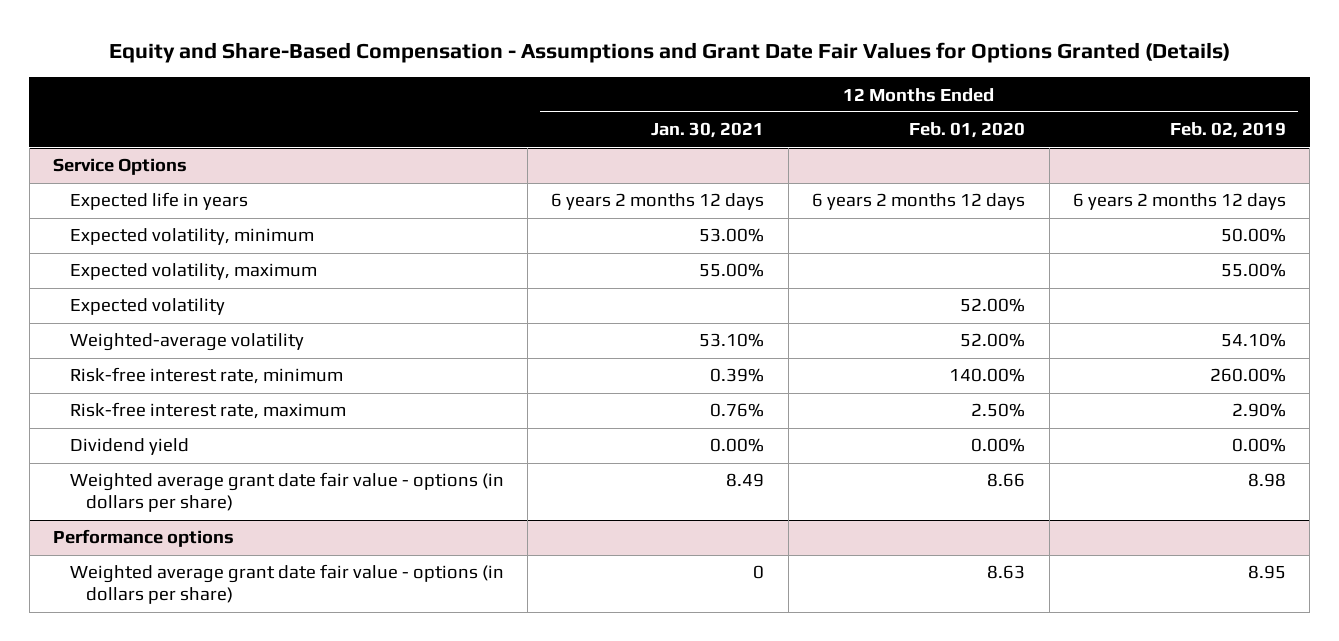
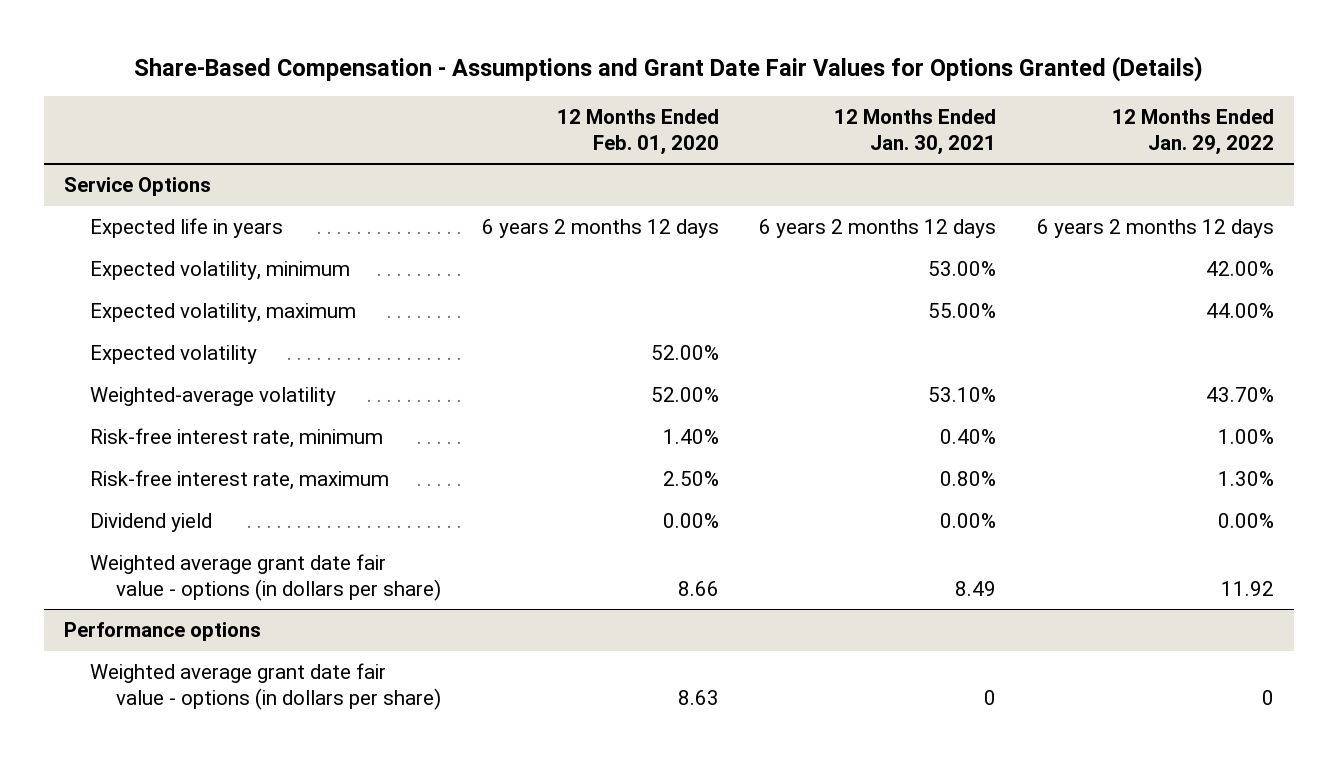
- Equity and Share-Based Compensation - Assumptions and Grant Date Fair Values for Options Granted (Details)
+ Share-Based Compensation - Assumptions and Grant Date Fair Values for Options Granted (Details)
- | 12 Months Ended Jan. 30, 2021 | 12 Months Ended Feb. 01, 2020 | 12 Months Ended Feb. 02, 2019
+ | 12 Months Ended Feb. 01, 2020 | 12 Months Ended Jan. 30, 2021 | 12 Months Ended Jan. 29, 2022
@ Service Options
- Risk-free interest rate, minimum | 0.39% | 140.00% | 260.00%
- Risk-free interest rate, maximum | 0.76% | 2.50% | 2.90%
+ Risk-free interest rate, minimum | 1.40% | 0.40% | 1.00%
+ Risk-free interest rate, maximum | 2.50% | 0.80% | 1.30%

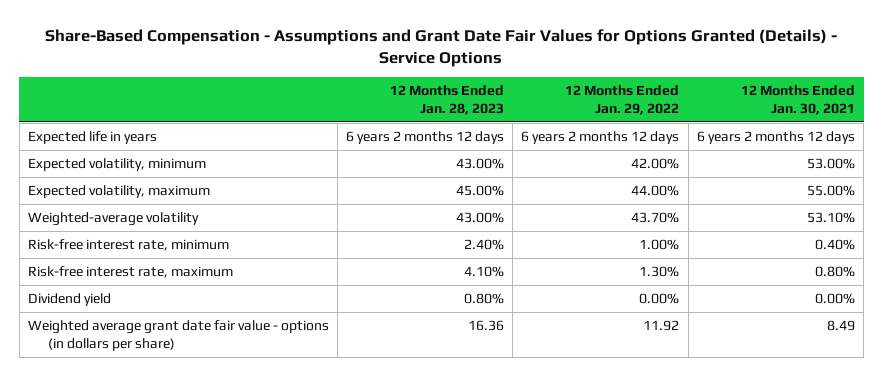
- Share-Based Compensation - Assumptions and Grant Date Fair Values for Options Granted (Details)
+ Share-Based Compensation - Assumptions and Grant Date Fair Values for Options Granted (Details) - Service Options
- | 12 Months Ended Feb. 01, 2020 | 12 Months Ended Jan. 30, 2021 | 12 Months Ended Jan. 29, 2022
+ | 12 Months Ended Jan. 28, 2023 | 12 Months Ended Jan. 29, 2022 | 12 Months Ended Jan. 30, 2021
- Service Options
- Expected volatility | 52.00% | |
- Performance options
- Weighted average grant date fair value - options (in dollars per share) | 8.63 | 0 | 0

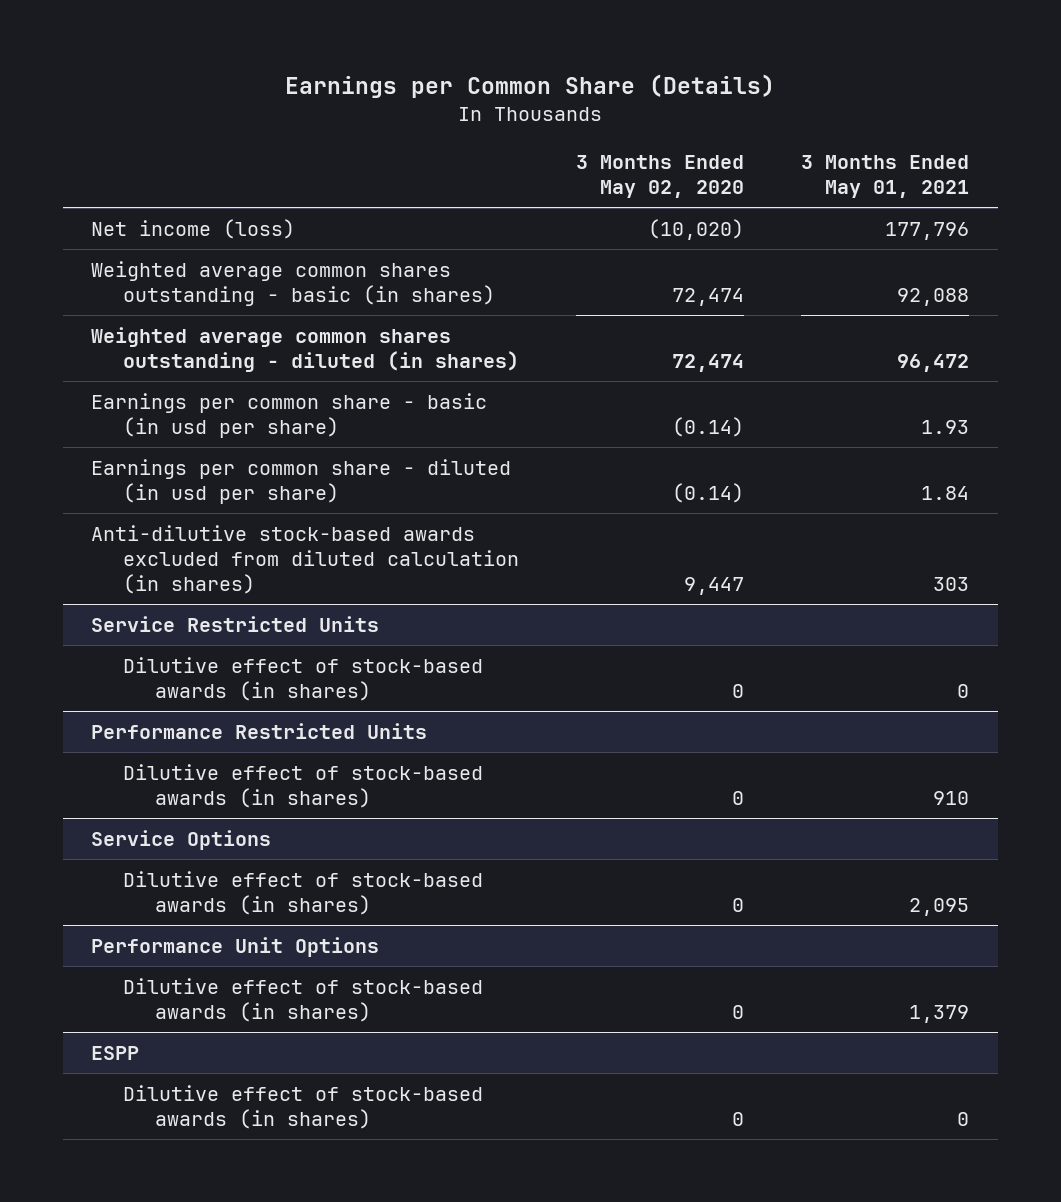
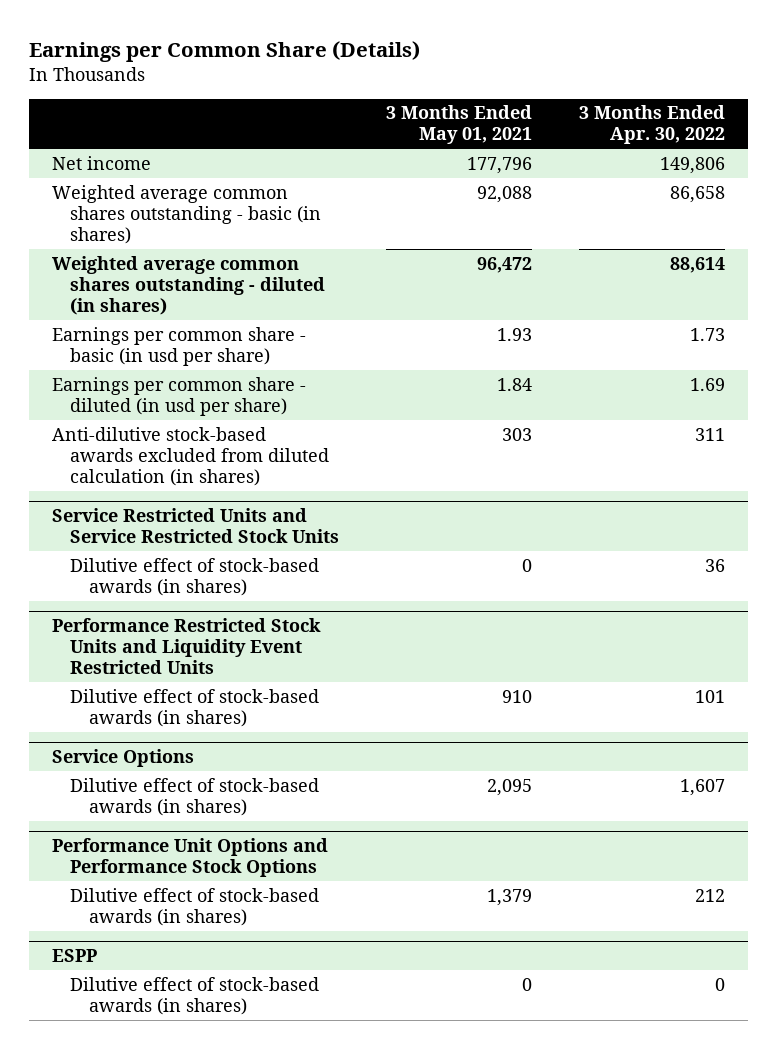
- | 3 Months Ended May 02, 2020 | 3 Months Ended May 01, 2021
+ | 3 Months Ended May 01, 2021 | 3 Months Ended Apr. 30, 2022
- Net income (loss) | (10,020) | 177,796
+ Net income | 177,796 | 149,806
- Service Restricted Units
+ Service Restricted Units and Service Restricted Stock Units
- Performance Restricted Units
+ Performance Restricted Stock Units and Liquidity Event Restricted Units
- Performance Unit Options
+ Performance Unit Options and Performance Stock Options

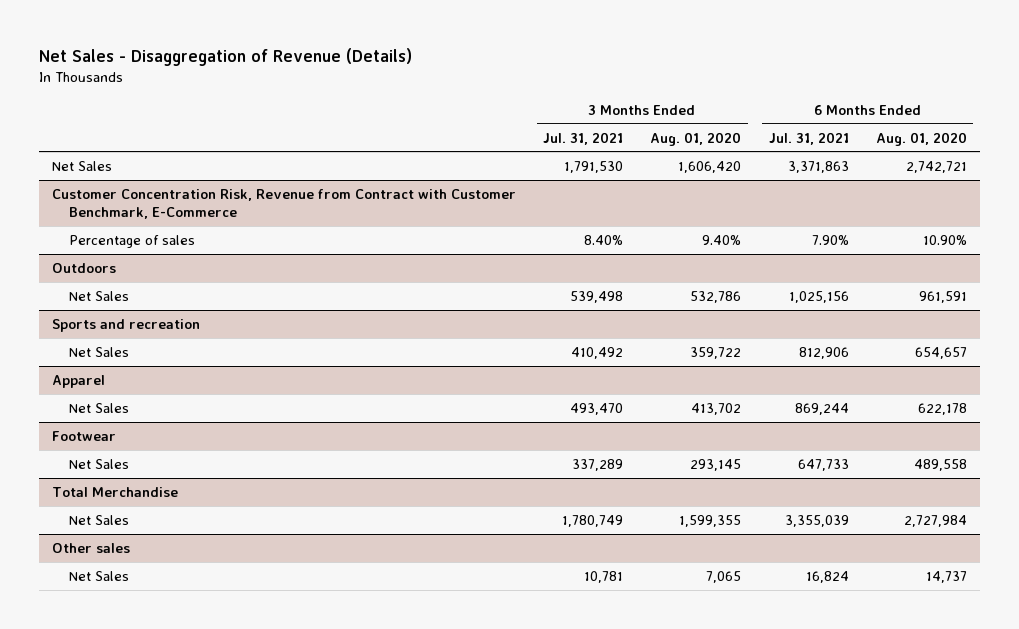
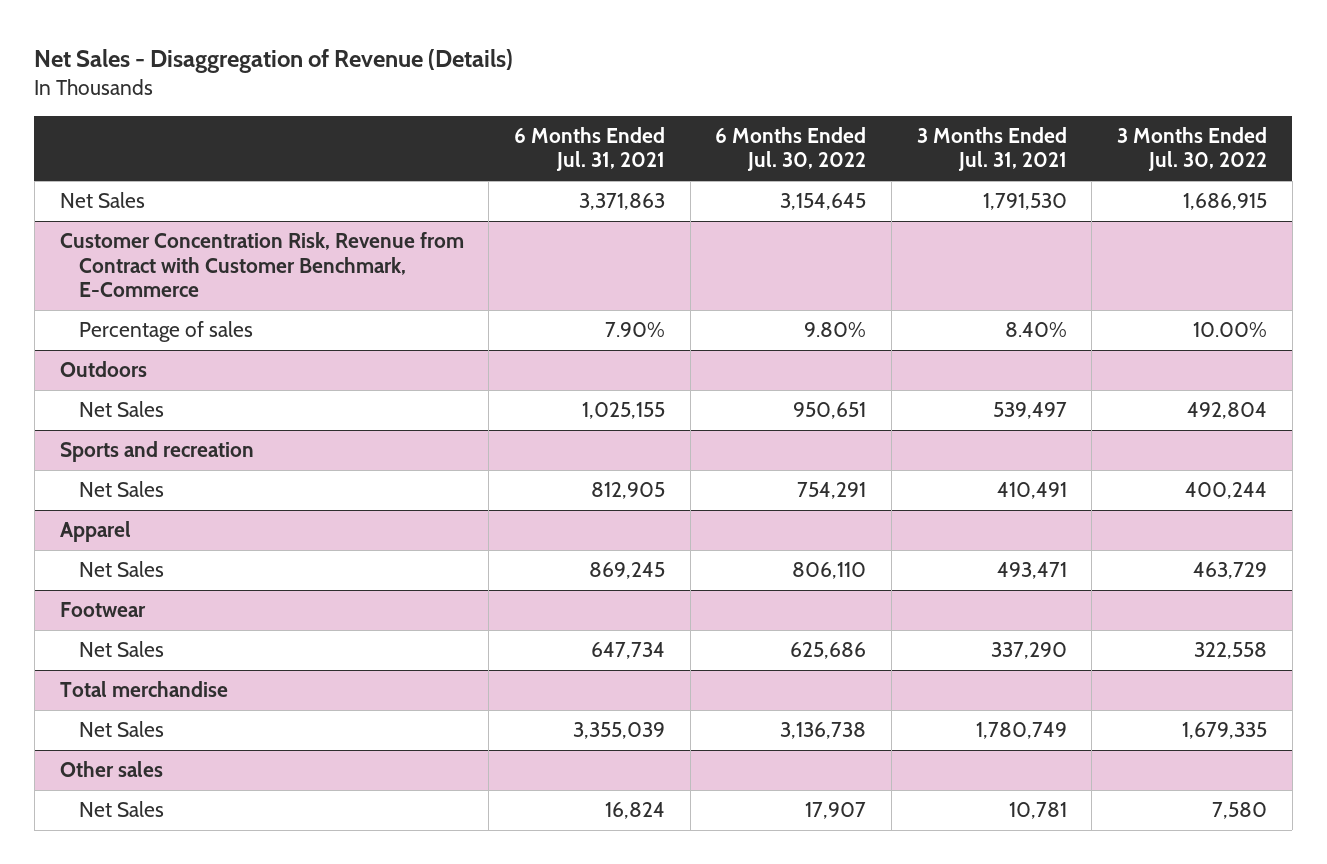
- | 3 Months Ended Jul. 31, 2021 | 3 Months Ended Aug. 01, 2020 | 6 Months Ended Jul. 31, 2021 | 6 Months Ended Aug. 01, 2020
+ | 6 Months Ended Jul. 31, 2021 | 6 Months Ended Jul. 30, 2022 | 3 Months Ended Jul. 31, 2021 | 3 Months Ended Jul. 30, 2022
@ Outdoors
- Net Sales | 539,498 | 532,786 | 1,025,156 | 961,591
+ Net Sales | 1,025,155 | 950,651 | 539,497 | 492,804
@ Sports and recreation
- Net Sales | 410,492 | 359,722 | 812,906 | 654,657
+ Net Sales | 812,905 | 754,291 | 410,491 | 400,244
@ Apparel
- Net Sales | 493,470 | 413,702 | 869,244 | 622,178
+ Net Sales | 869,245 | 806,110 | 493,471 | 463,729
@ Footwear
- Net Sales | 337,289 | 293,145 | 647,733 | 489,558
- Total Merchandise
@ Footwear
+ Net Sales | 647,734 | 625,686 | 337,290 | 322,558
+ Total merchandise

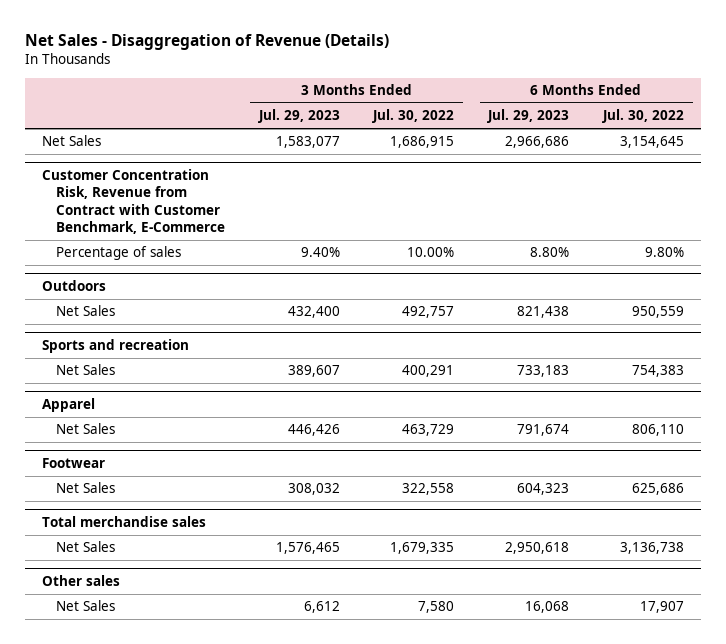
- | 6 Months Ended Jul. 31, 2021 | 6 Months Ended Jul. 30, 2022 | 3 Months Ended Jul. 31, 2021 | 3 Months Ended Jul. 30, 2022
+ | 3 Months Ended Jul. 29, 2023 | 3 Months Ended Jul. 30, 2022 | 6 Months Ended Jul. 29, 2023 | 6 Months Ended Jul. 30, 2022
@ Outdoors
- Net Sales | 1,025,155 | 950,651 | 539,497 | 492,804
+ Net Sales | 432,400 | 492,757 | 821,438 | 950,559
@ Sports and recreation
- Net Sales | 812,905 | 754,291 | 410,491 | 400,244
+ Net Sales | 389,607 | 400,291 | 733,183 | 754,383
- Total merchandise
+ Total merchandise sales

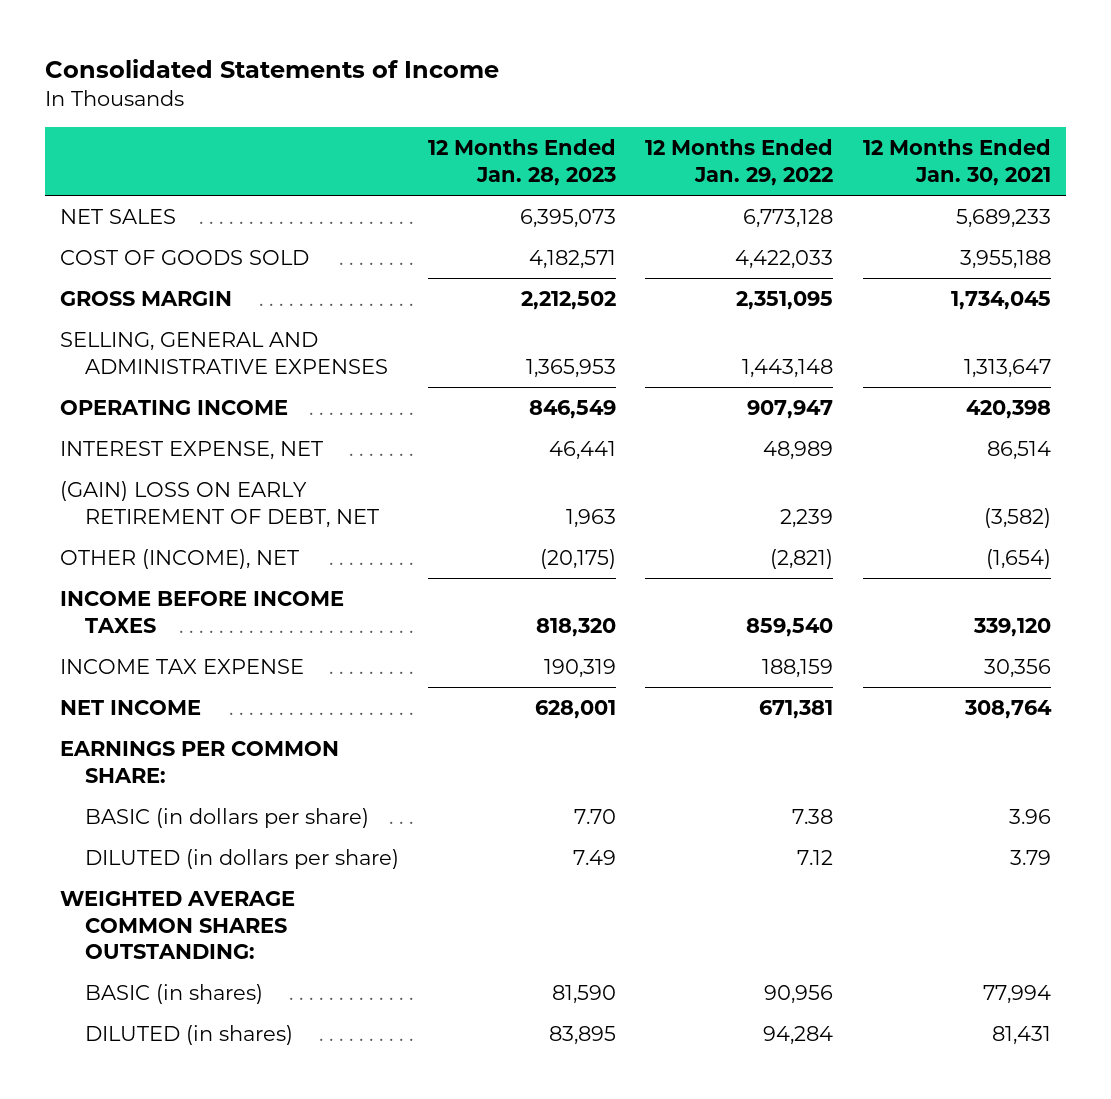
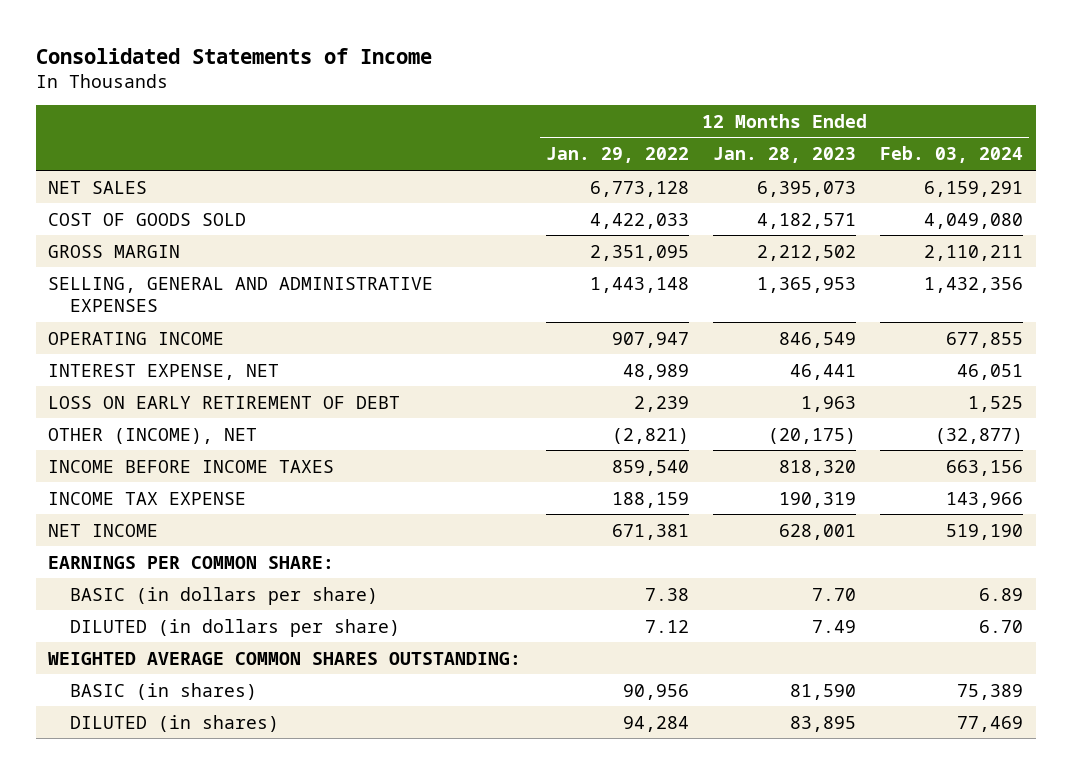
- | 12 Months Ended Jan. 28, 2023 | 12 Months Ended Jan. 29, 2022 | 12 Months Ended Jan. 30, 2021
+ | 12 Months Ended Jan. 29, 2022 | 12 Months Ended Jan. 28, 2023 | 12 Months Ended Feb. 03, 2024
- (GAIN) LOSS ON EARLY RETIREMENT OF DEBT, NET | 1,963 | 2,239 | (3,582)
+ LOSS ON EARLY RETIREMENT OF DEBT | 2,239 | 1,963 | 1,525

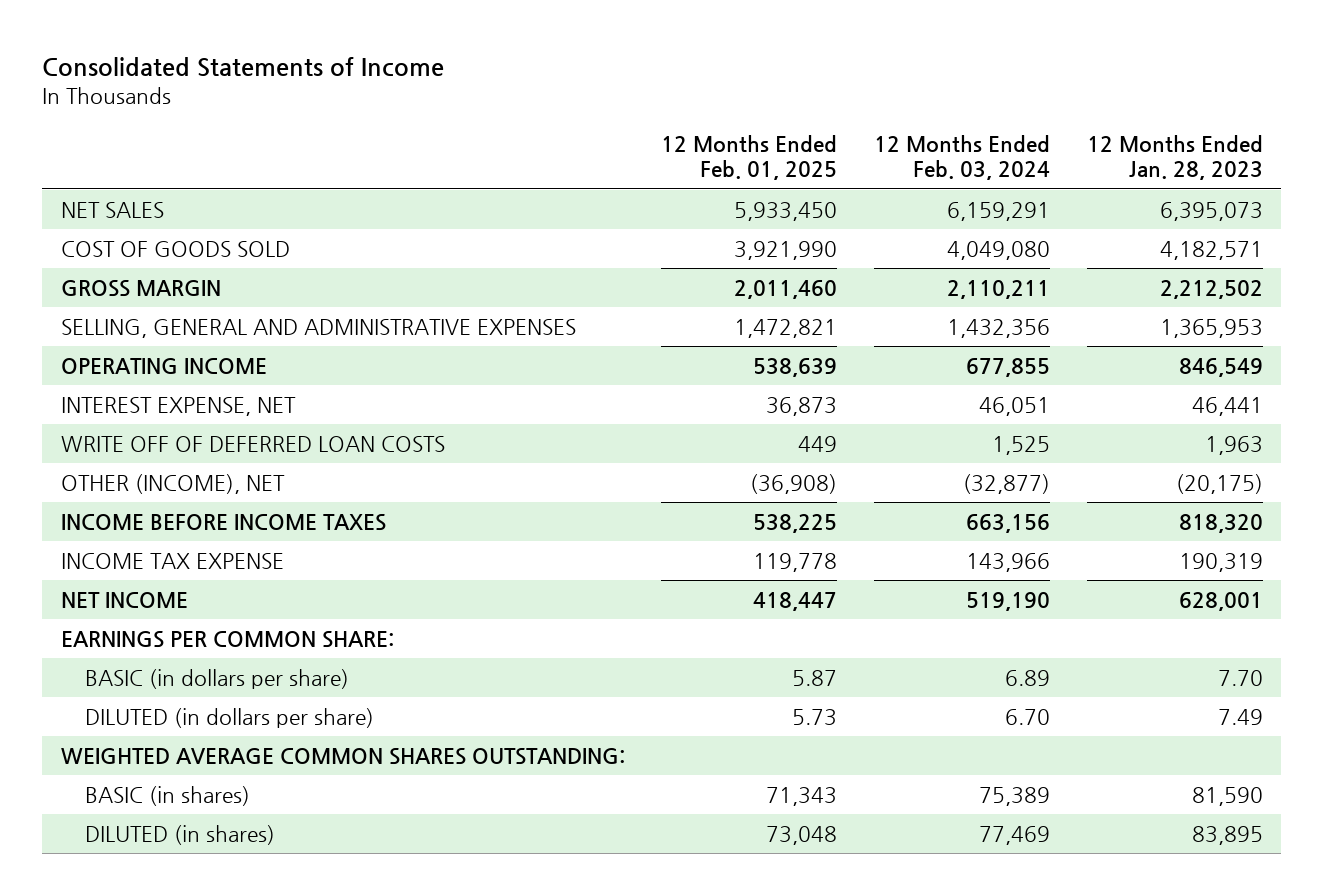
- | 12 Months Ended Jan. 29, 2022 | 12 Months Ended Jan. 28, 2023 | 12 Months Ended Feb. 03, 2024
+ | 12 Months Ended Feb. 01, 2025 | 12 Months Ended Feb. 03, 2024 | 12 Months Ended Jan. 28, 2023
- LOSS ON EARLY RETIREMENT OF DEBT | 2,239 | 1,963 | 1,525
+ WRITE OFF OF DEFERRED LOAN COSTS | 449 | 1,525 | 1,963

